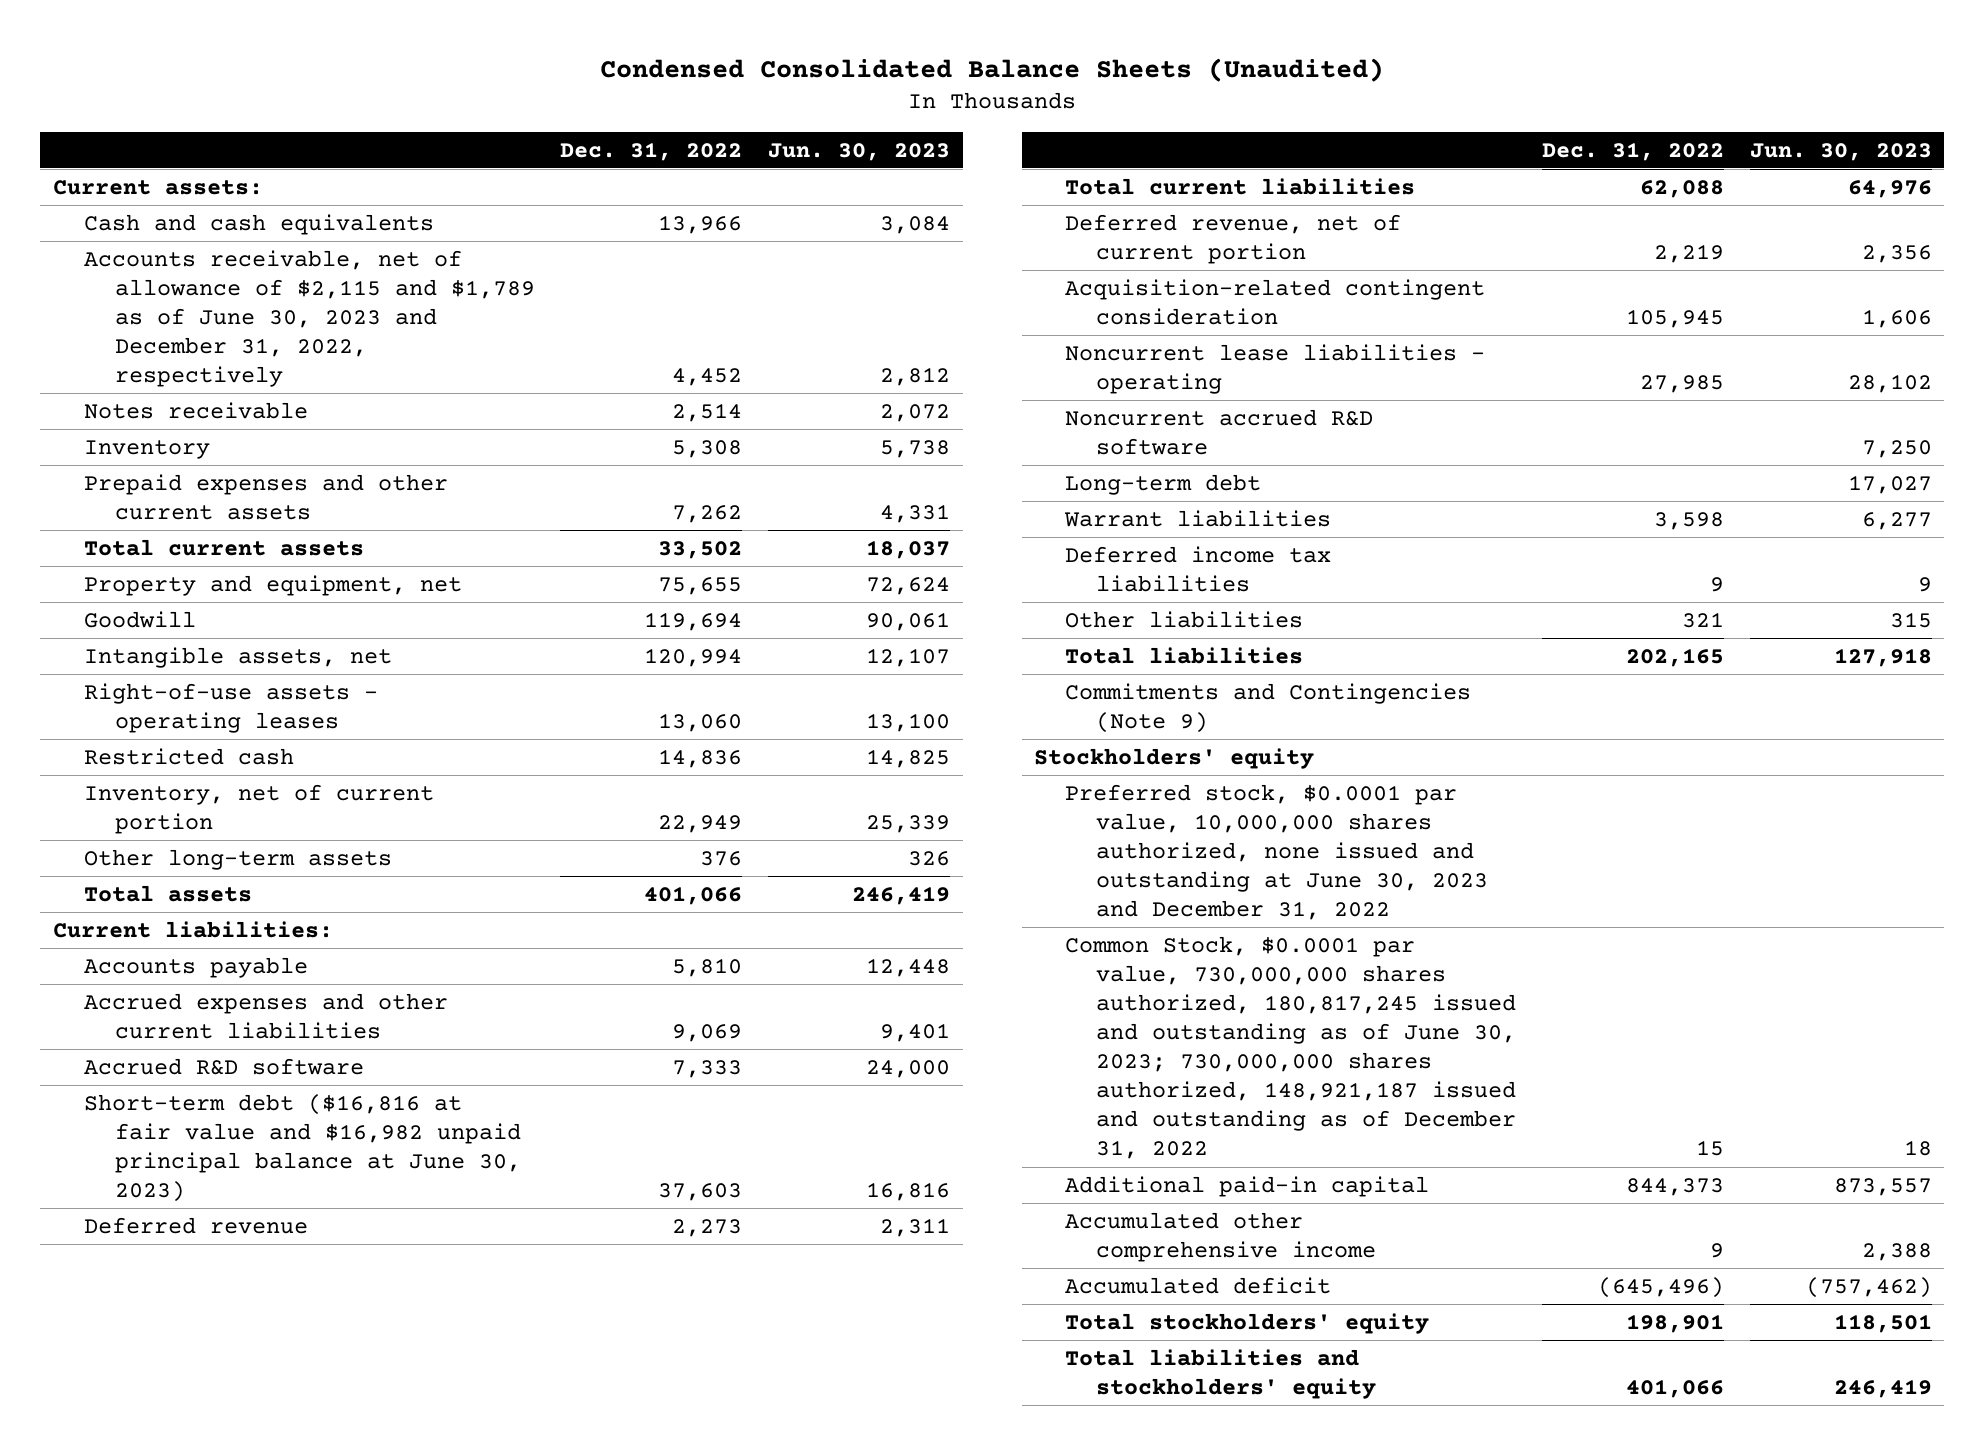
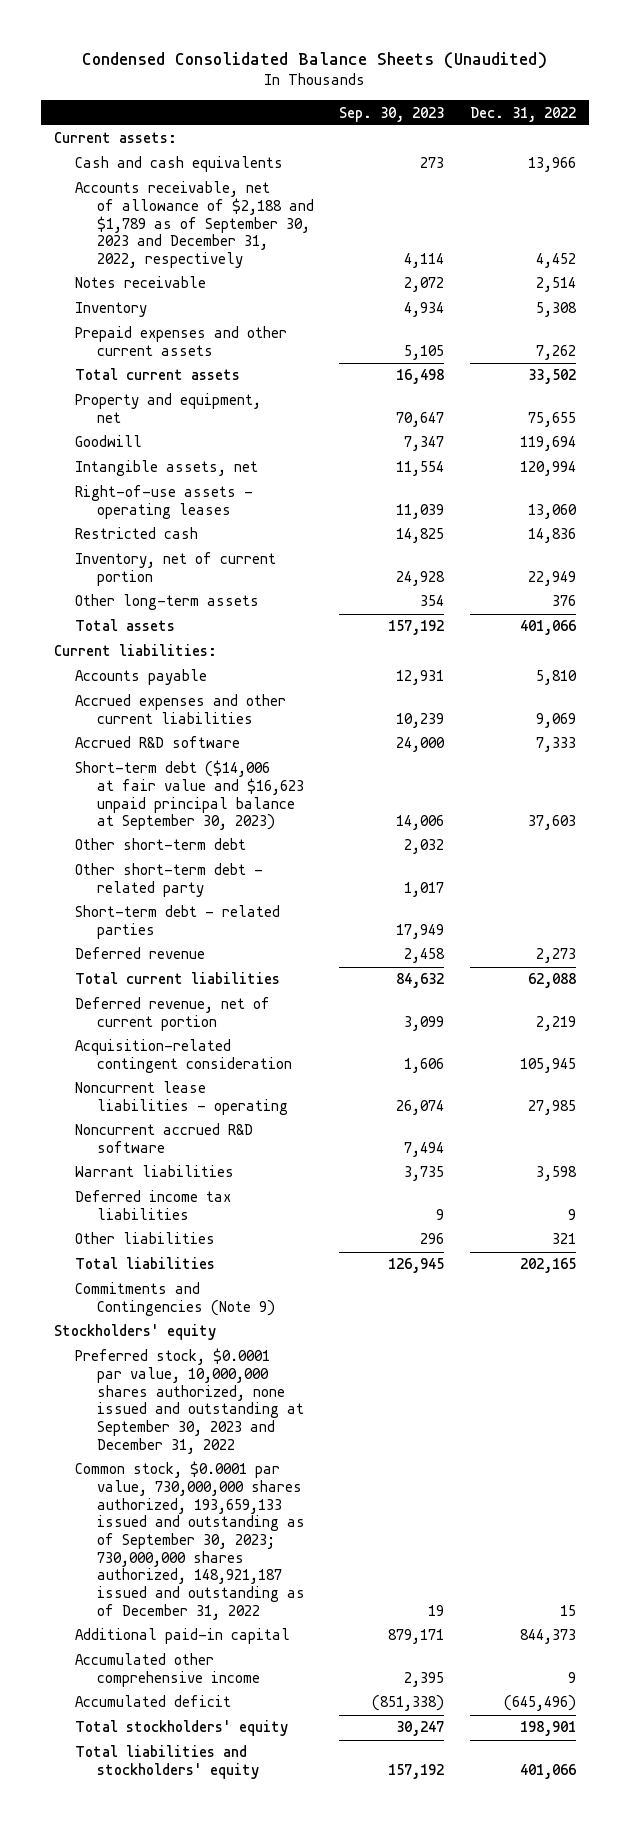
- | Dec. 31, 2022 | Jun. 30, 2023
+ | Sep. 30, 2023 | Dec. 31, 2022
- Accounts receivable, net of allowance of $2,115 and $1,789 as of June 30, 2023 and December 31, 2022, respectively | 4,452 | 2,812
+ Accounts receivable, net of allowance of $2,188 and $1,789 as of September 30, 2023 and December 31, 2022, respectively | 4,114 | 4,452
- Short-term debt ($16,816 at fair value and $16,982 unpaid principal balance at June 30, 2023) | 37,603 | 16,816
+ Short-term debt ($14,006 at fair value and $16,623 unpaid principal balance at September 30, 2023) | 14,006 | 37,603
+ Other short-term debt | 2,032 |
+ Other short-term debt - related party | 1,017 |
+ Short-term debt - related parties | 17,949 |
- Long-term debt | | 17,027
- Preferred stock, $0.0001 par value, 10,000,000 shares authorized, none issued and outstanding at June 30, 2023 and December 31, 2022
- Common Stock, $0.0001 par value, 730,000,000 shares authorized, 180,817,245 issued and outstanding as of June 30, 2023; 730,000,000 shares authorized, 148,921,187 issued and outstanding as of December 31, 2022 | 15 | 18
+ Preferred stock, $0.0001 par value, 10,000,000 shares authorized, none issued and outstanding at September 30, 2023 and December 31, 2022
+ Common stock, $0.0001 par value, 730,000,000 shares authorized, 193,659,133 issued and outstanding as of September 30, 2023; 730,000,000 shares authorized, 148,921,187 issued and outstanding as of December 31, 2022 | 19 | 15

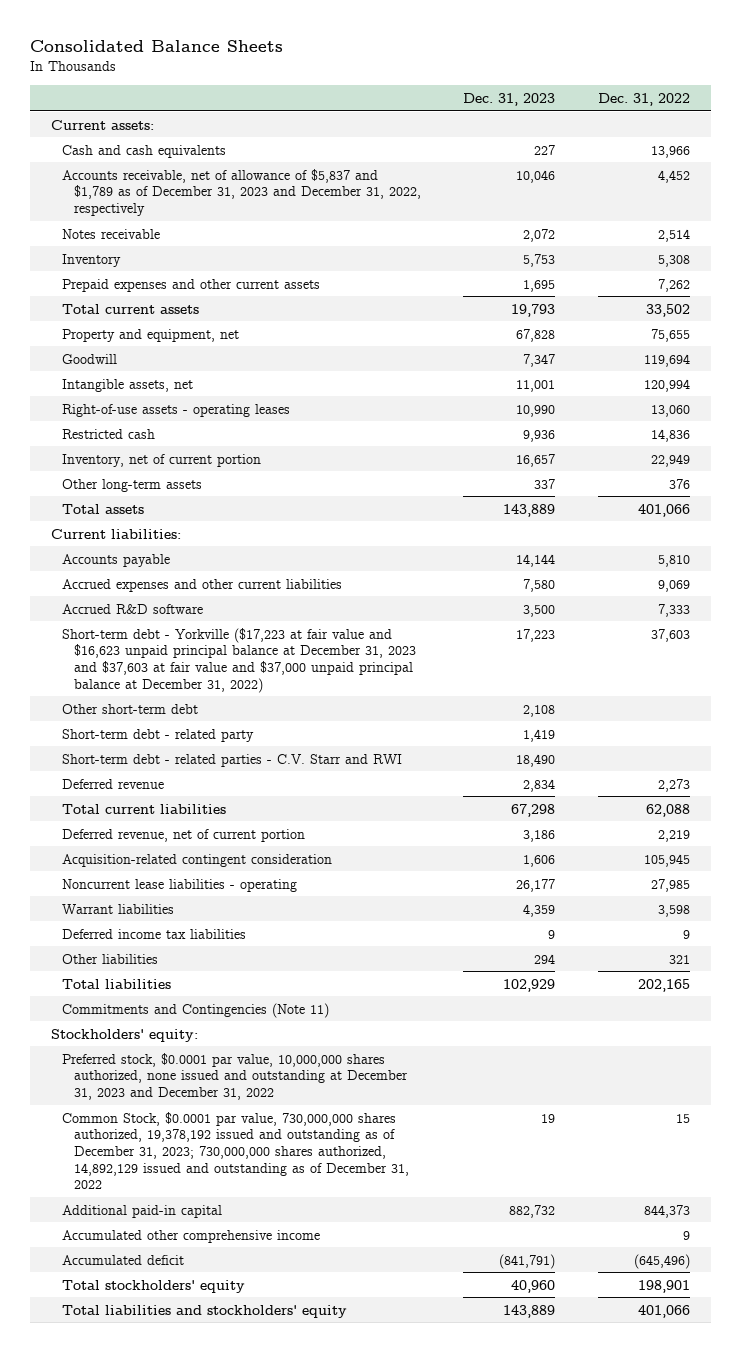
- Condensed Consolidated Balance Sheets (Unaudited)
+ Consolidated Balance Sheets
- | Sep. 30, 2023 | Dec. 31, 2022
+ | Dec. 31, 2023 | Dec. 31, 2022
- Accounts receivable, net of allowance of $2,188 and $1,789 as of September 30, 2023 and December 31, 2022, respectively | 4,114 | 4,452
+ Accounts receivable, net of allowance of $5,837 and $1,789 as of December 31, 2023 and December 31, 2022, respectively | 10,046 | 4,452
- Short-term debt ($14,006 at fair value and $16,623 unpaid principal balance at September 30, 2023) | 14,006 | 37,603
+ Short-term debt - Yorkville ($17,223 at fair value and $16,623 unpaid principal balance at December 31, 2023 and $37,603 at fair value and $37,000 unpaid principal balance at December 31, 2022) | 17,223 | 37,603
- Other short-term debt - related party | 1,017 |
- Short-term debt - related parties | 17,949 |
+ Short-term debt - related party | 1,419 |
+ Short-term debt - related parties - C.V. Starr and RWI | 18,490 |
- Noncurrent accrued R&D software | 7,494 |
- Commitments and Contingencies (Note 9)
- Stockholders' equity
- Preferred stock, $0.0001 par value, 10,000,000 shares authorized, none issued and outstanding at September 30, 2023 and December 31, 2022
- Common stock, $0.0001 par value, 730,000,000 shares authorized, 193,659,133 issued and outstanding as of September 30, 2023; 730,000,000 shares authorized, 148,921,187 issued and outstanding as of December 31, 2022 | 19 | 15
+ Commitments and Contingencies (Note 11)
+ Stockholders' equity:
+ Preferred stock, $0.0001 par value, 10,000,000 shares authorized, none issued and outstanding at December 31, 2023 and December 31, 2022
+ Common Stock, $0.0001 par value, 730,000,000 shares authorized, 19,378,192 issued and outstanding as of December 31, 2023; 730,000,000 shares authorized, 14,892,129 issued and outstanding as of December 31, 2022 | 19 | 15

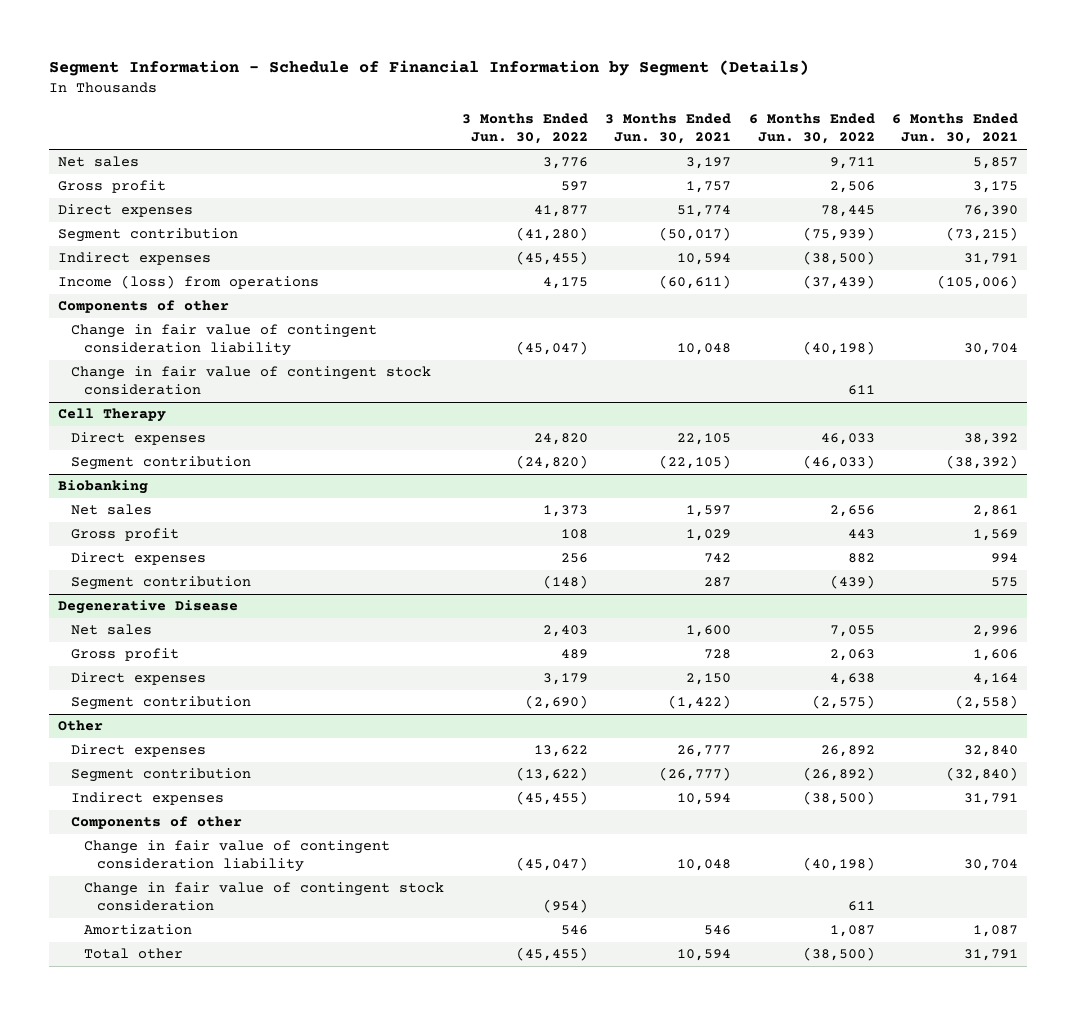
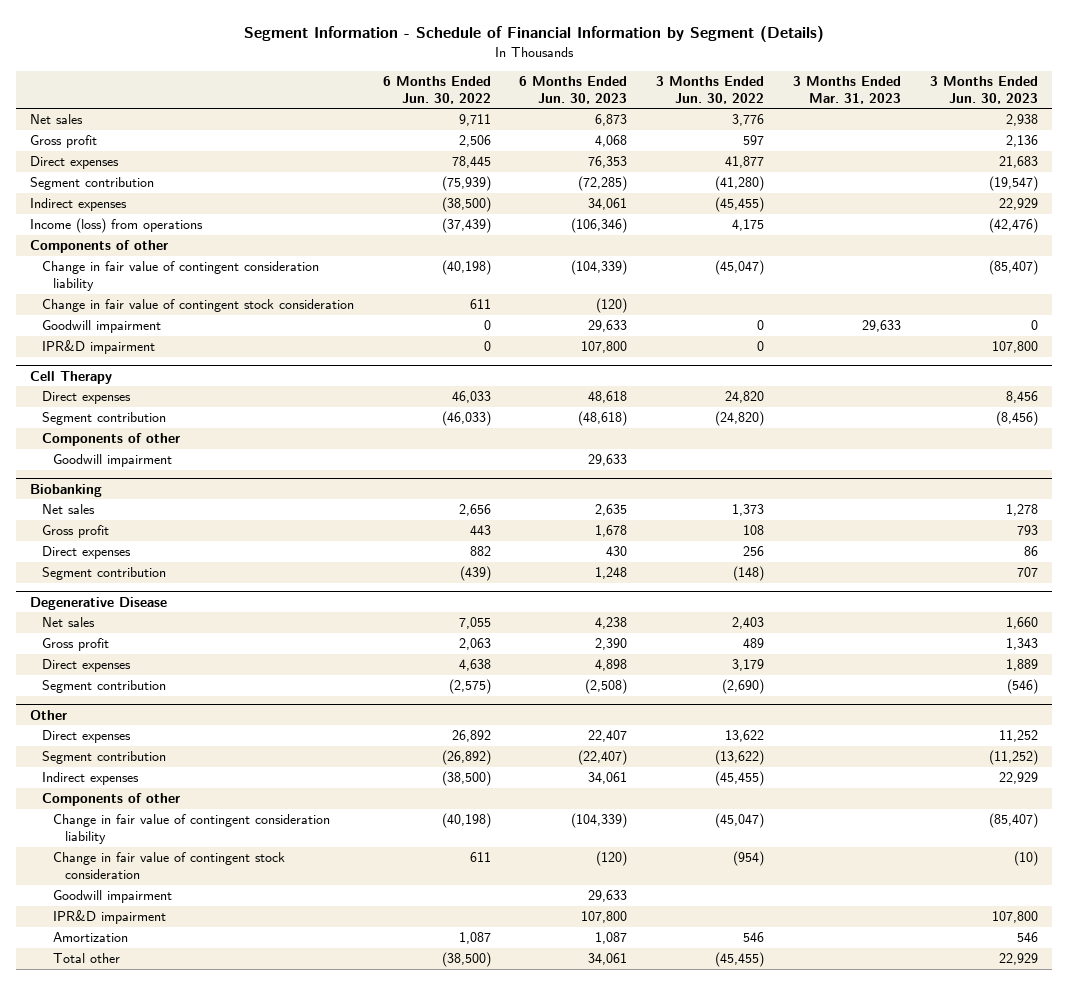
- | 3 Months Ended Jun. 30, 2022 | 3 Months Ended Jun. 30, 2021 | 6 Months Ended Jun. 30, 2022 | 6 Months Ended Jun. 30, 2021
+ | 6 Months Ended Jun. 30, 2022 | 6 Months Ended Jun. 30, 2023 | 3 Months Ended Jun. 30, 2022 | 3 Months Ended Mar. 31, 2023 | 3 Months Ended Jun. 30, 2023
+ Goodwill impairment | 0 | 29,633 | 0 | 29,633 | 0
+ IPR&D impairment | 0 | 107,800 | 0 | | 107,800
@ Cell Therapy
+ Components of other
+ Goodwill impairment | | 29,633 | | |
@ Other
+ Goodwill impairment | | 29,633 | | |
+ IPR&D impairment | | 107,800 | | | 107,800

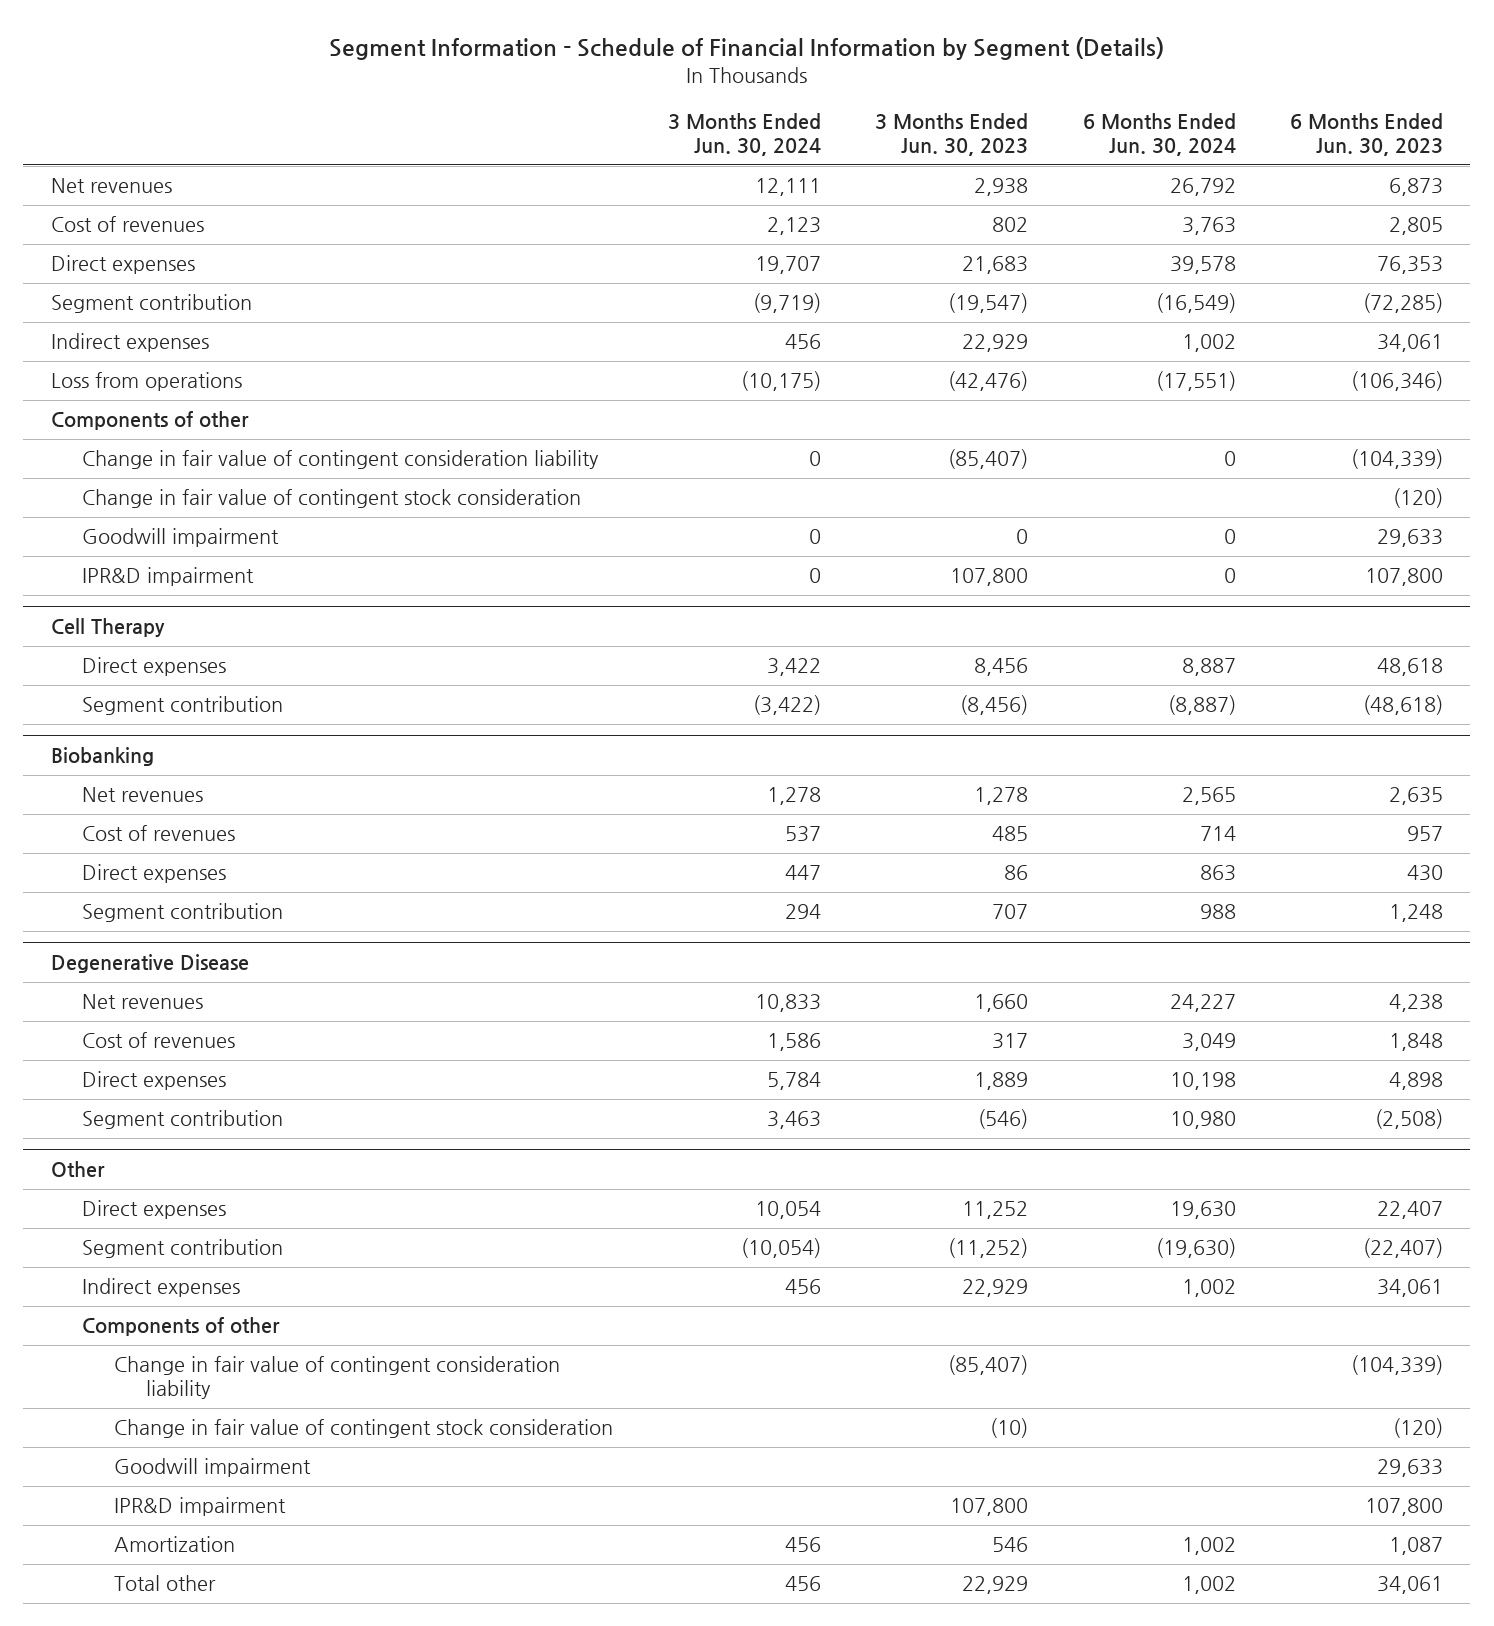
- | 6 Months Ended Jun. 30, 2022 | 6 Months Ended Jun. 30, 2023 | 3 Months Ended Jun. 30, 2022 | 3 Months Ended Mar. 31, 2023 | 3 Months Ended Jun. 30, 2023
+ | 3 Months Ended Jun. 30, 2024 | 3 Months Ended Jun. 30, 2023 | 6 Months Ended Jun. 30, 2024 | 6 Months Ended Jun. 30, 2023
- Net sales | 9,711 | 6,873 | 3,776 | | 2,938
- Gross profit | 2,506 | 4,068 | 597 | | 2,136
+ Net revenues | 12,111 | 2,938 | 26,792 | 6,873
+ Cost of revenues | 2,123 | 802 | 3,763 | 2,805
- Income (loss) from operations | (37,439) | (106,346) | 4,175 | | (42,476)
+ Loss from operations | (10,175) | (42,476) | (17,551) | (106,346)
@ Cell Therapy
- Components of other
- Goodwill impairment | | 29,633 | | |
@ Biobanking
- Net sales | 2,656 | 2,635 | 1,373 | | 1,278
- Gross profit | 443 | 1,678 | 108 | | 793
+ Net revenues | 1,278 | 1,278 | 2,565 | 2,635
+ Cost of revenues | 537 | 485 | 714 | 957
@ Degenerative Disease
- Net sales | 7,055 | 4,238 | 2,403 | | 1,660
- Gross profit | 2,063 | 2,390 | 489 | | 1,343
+ Net revenues | 10,833 | 1,660 | 24,227 | 4,238
+ Cost of revenues | 1,586 | 317 | 3,049 | 1,848

